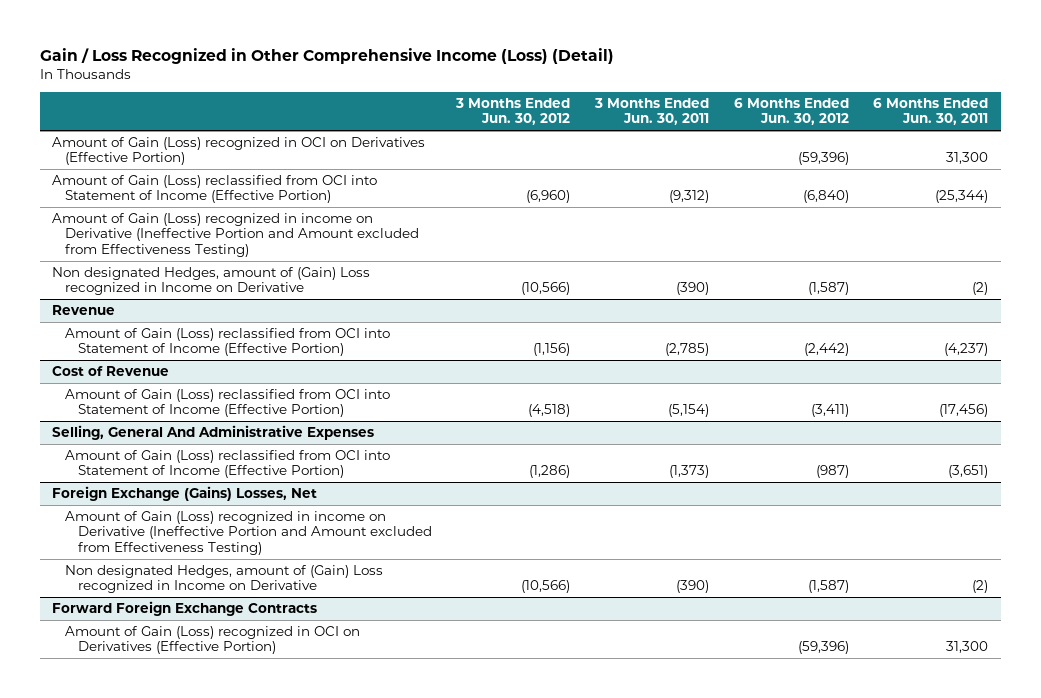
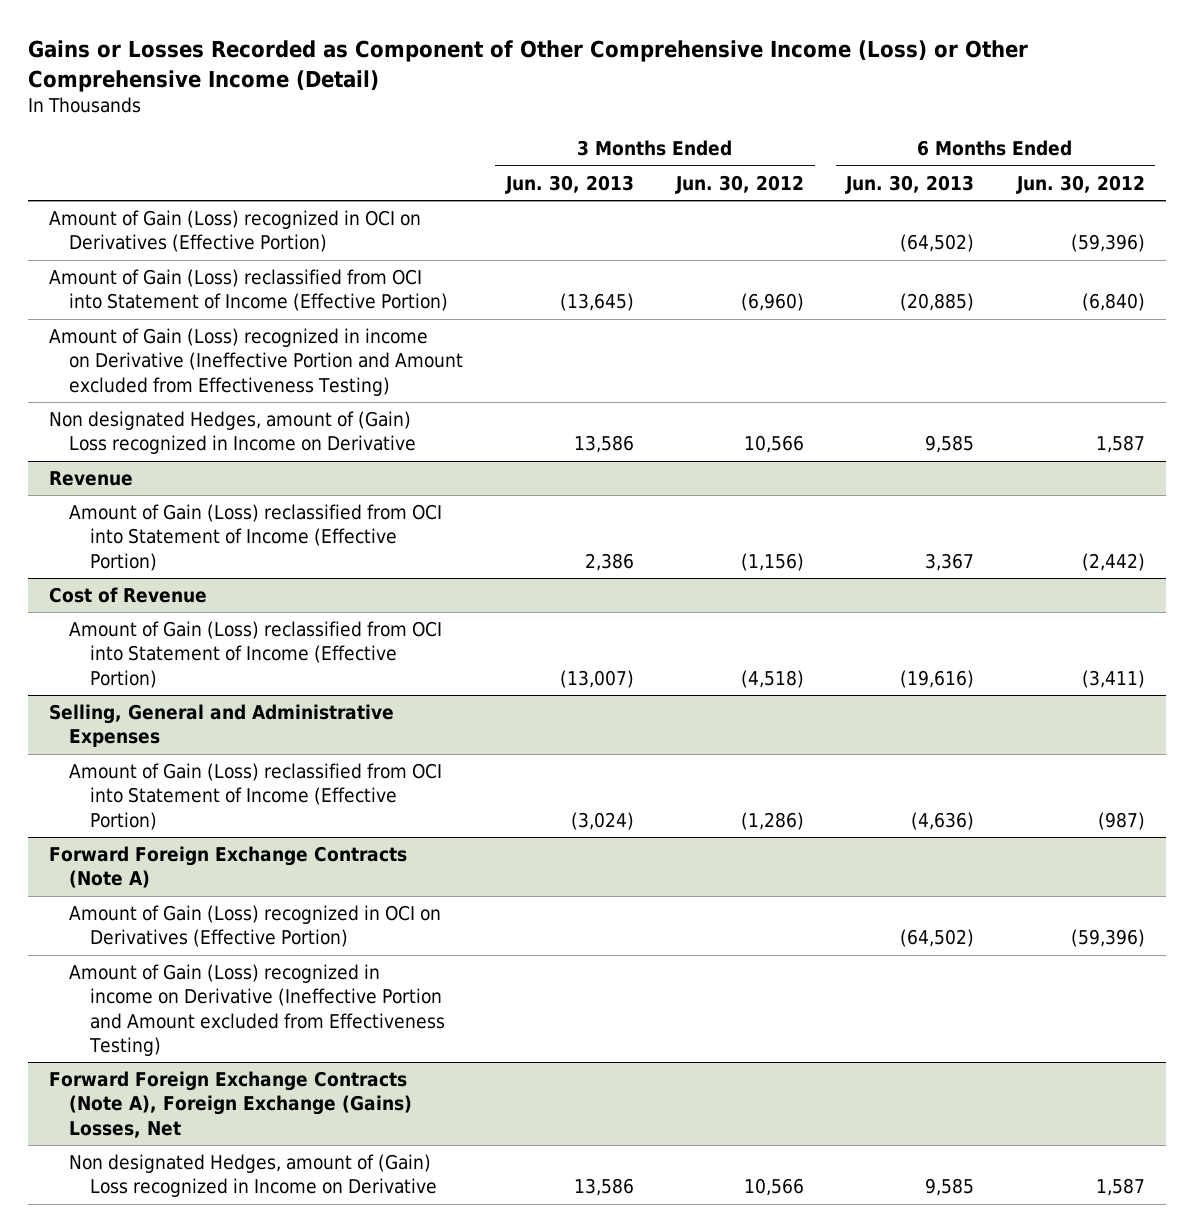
- Gain / Loss Recognized in Other Comprehensive Income (Loss) (Detail)
+ Gains or Losses Recorded as Component of Other Comprehensive Income (Loss) or Other Comprehensive Income (Detail)
- | 3 Months Ended Jun. 30, 2012 | 3 Months Ended Jun. 30, 2011 | 6 Months Ended Jun. 30, 2012 | 6 Months Ended Jun. 30, 2011
+ | 3 Months Ended Jun. 30, 2013 | 3 Months Ended Jun. 30, 2012 | 6 Months Ended Jun. 30, 2013 | 6 Months Ended Jun. 30, 2012
- Non designated Hedges, amount of (Gain) Loss recognized in Income on Derivative | (10,566) | (390) | (1,587) | (2)
+ Non designated Hedges, amount of (Gain) Loss recognized in Income on Derivative | 13,586 | 10,566 | 9,585 | 1,587
- Selling, General And Administrative Expenses
+ Selling, General and Administrative Expenses
- Foreign Exchange (Gains) Losses, Net
- Amount of Gain (Loss) recognized in income on Derivative (Ineffective Portion and Amount excluded from Effectiveness Testing)
- Non designated Hedges, amount of (Gain) Loss recognized in Income on Derivative | (10,566) | (390) | (1,587) | (2)
- Forward Foreign Exchange Contracts
+ Forward Foreign Exchange Contracts (Note A)
+ Amount of Gain (Loss) recognized in income on Derivative (Ineffective Portion and Amount excluded from Effectiveness Testing)
+ Forward Foreign Exchange Contracts (Note A), Foreign Exchange (Gains) Losses, Net
+ Non designated Hedges, amount of (Gain) Loss recognized in Income on Derivative | 13,586 | 10,566 | 9,585 | 1,587

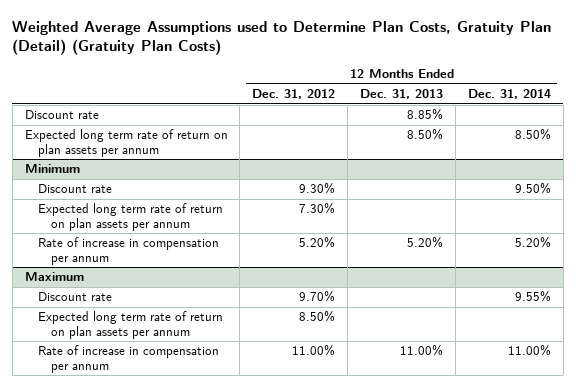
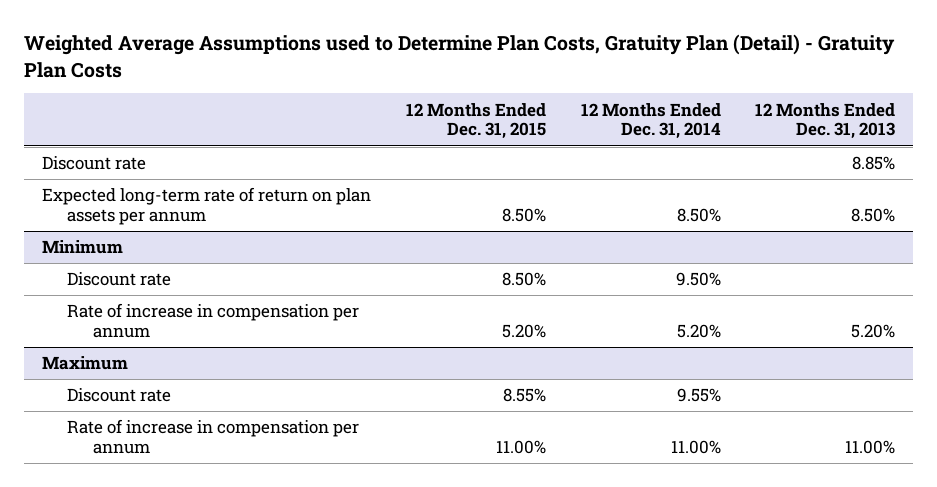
- Weighted Average Assumptions used to Determine Plan Costs, Gratuity Plan (Detail) (Gratuity Plan Costs)
+ Weighted Average Assumptions used to Determine Plan Costs, Gratuity Plan (Detail) - Gratuity Plan Costs
- | 12 Months Ended Dec. 31, 2012 | 12 Months Ended Dec. 31, 2013 | 12 Months Ended Dec. 31, 2014
+ | 12 Months Ended Dec. 31, 2015 | 12 Months Ended Dec. 31, 2014 | 12 Months Ended Dec. 31, 2013
- Expected long term rate of return on plan assets per annum | | 8.50% | 8.50%
+ Expected long-term rate of return on plan assets per annum | 8.50% | 8.50% | 8.50%
@ Minimum
- Expected long term rate of return on plan assets per annum | 7.30% | |
@ Maximum
- Expected long term rate of return on plan assets per annum | 8.50% | |

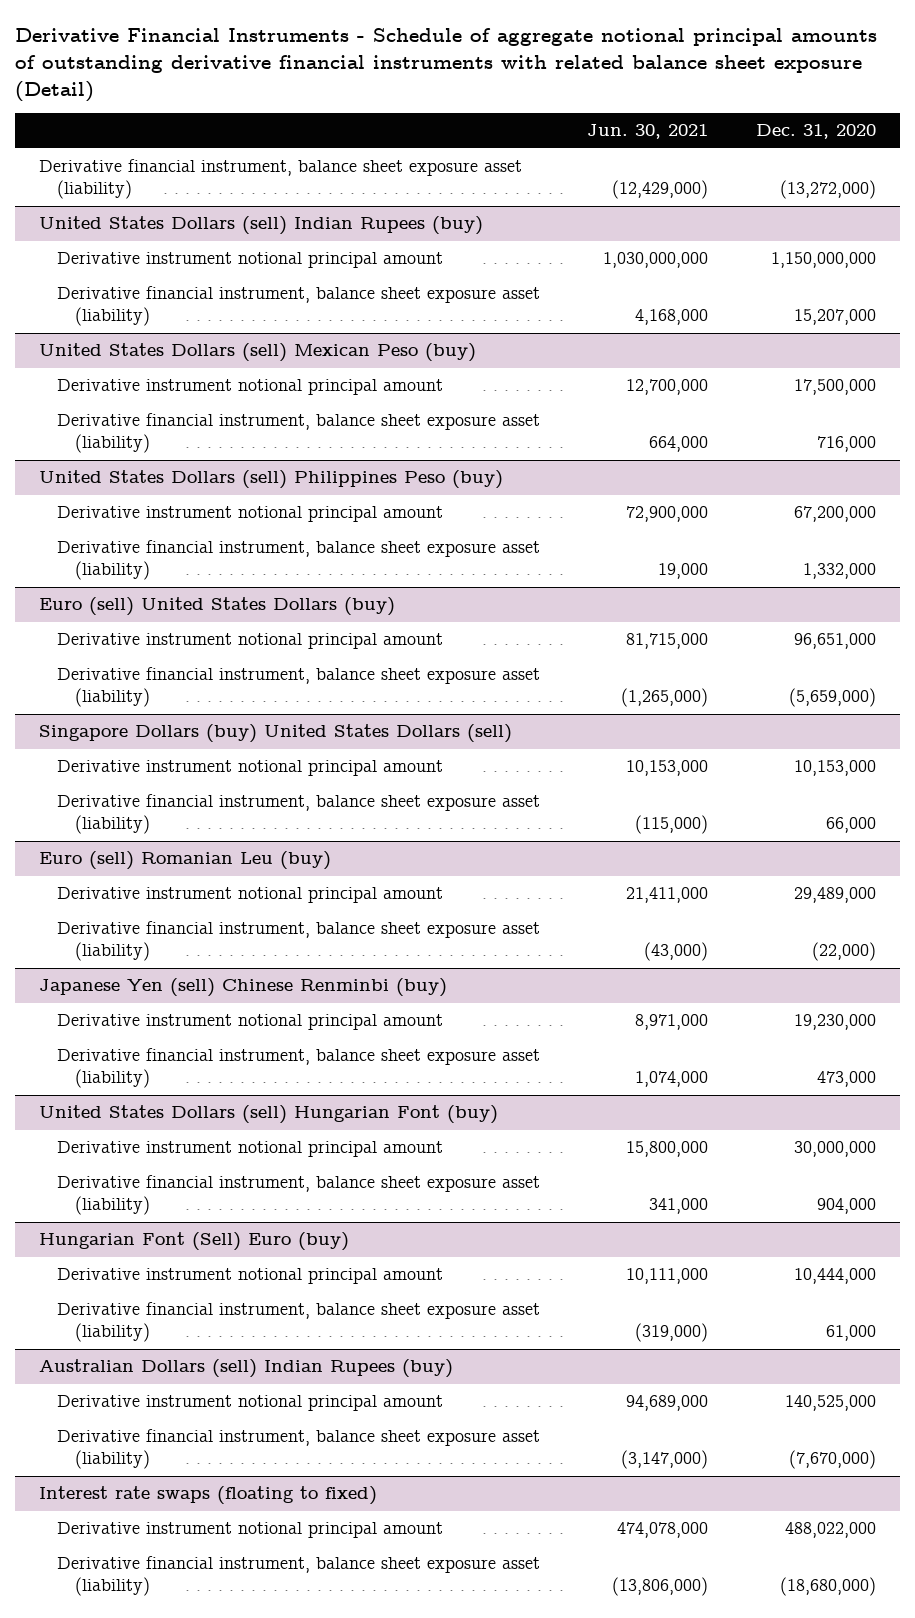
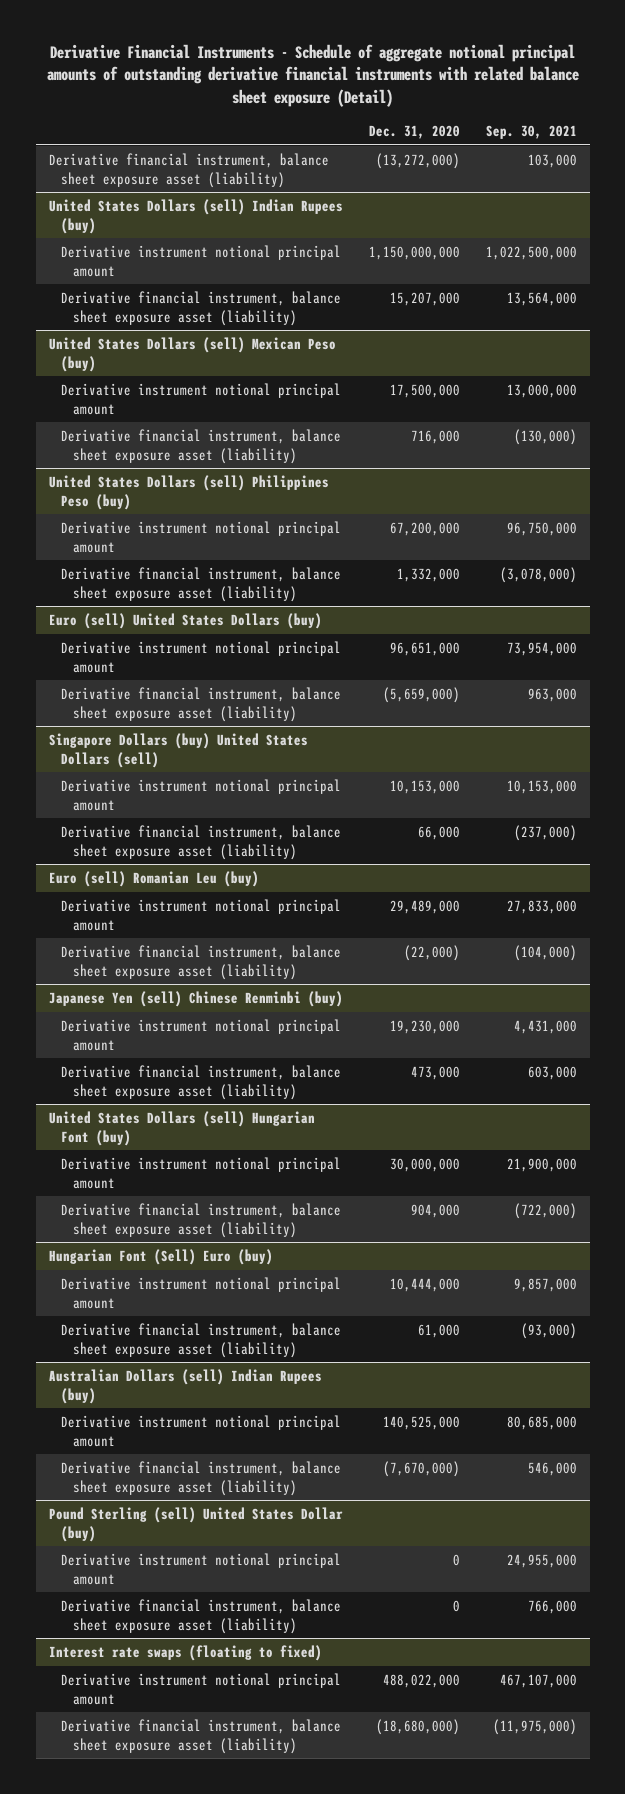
- | Jun. 30, 2021 | Dec. 31, 2020
+ | Dec. 31, 2020 | Sep. 30, 2021
+ Pound Sterling (sell) United States Dollar (buy)
+ Derivative instrument notional principal amount | 0 | 24,955,000
+ Derivative financial instrument, balance sheet exposure asset (liability) | 0 | 766,000

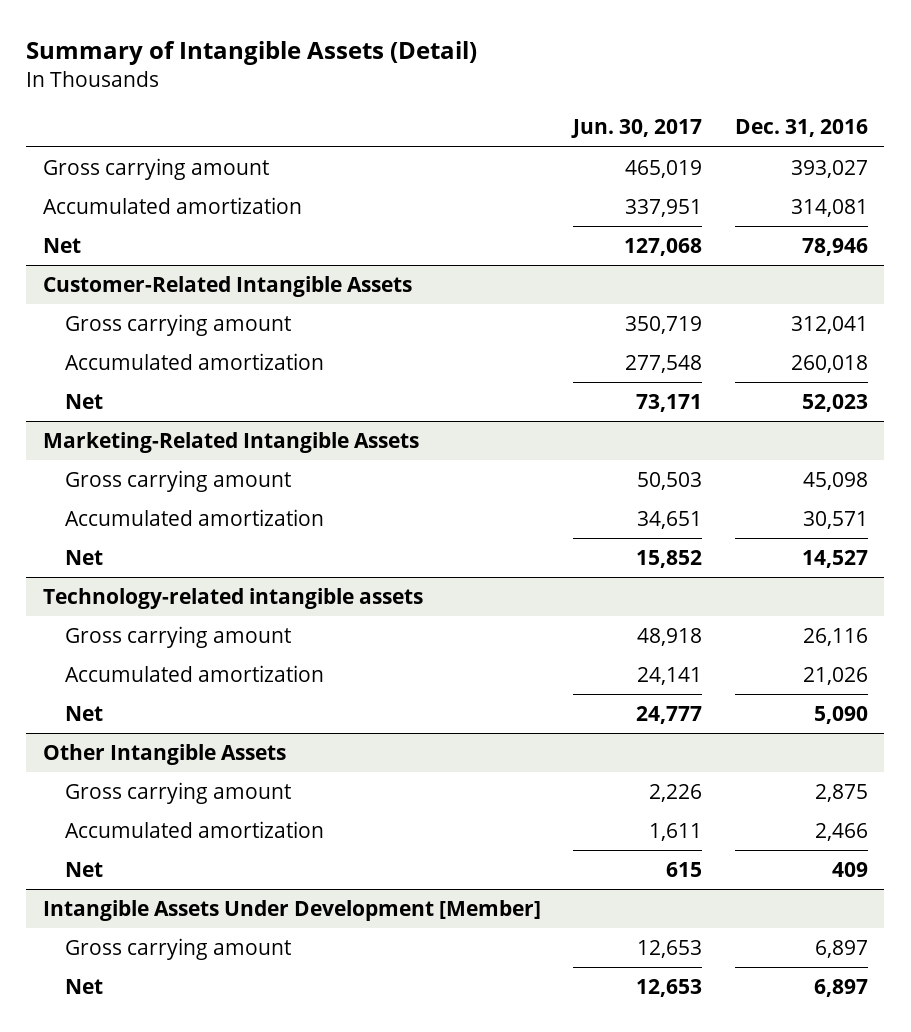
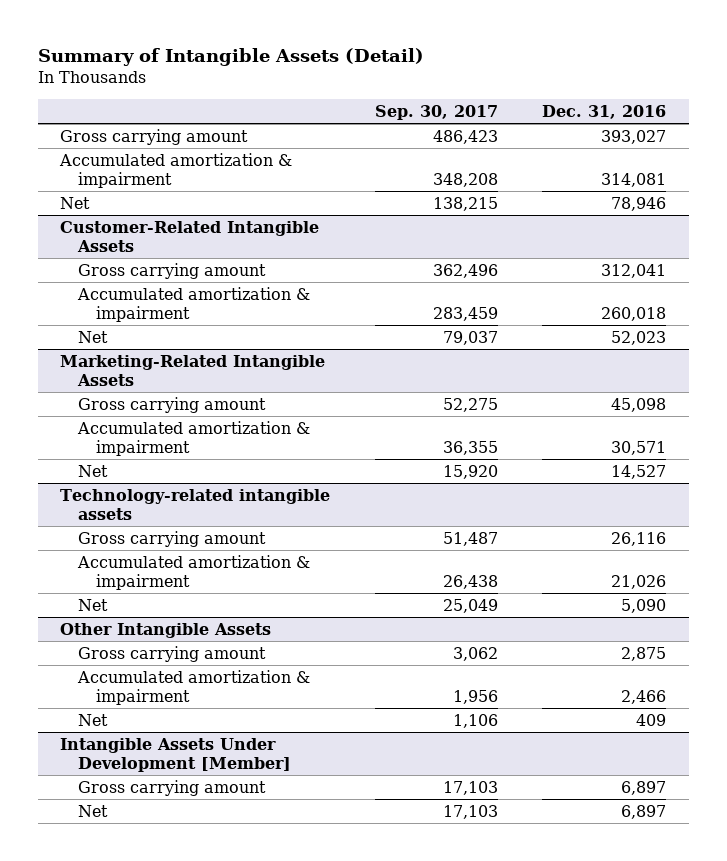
- | Jun. 30, 2017 | Dec. 31, 2016
+ | Sep. 30, 2017 | Dec. 31, 2016
- Accumulated amortization | 337,951 | 314,081
+ Accumulated amortization & impairment | 348,208 | 314,081
@ Customer-Related Intangible Assets
- Accumulated amortization | 277,548 | 260,018
+ Accumulated amortization & impairment | 283,459 | 260,018
@ Marketing-Related Intangible Assets
- Accumulated amortization | 34,651 | 30,571
+ Accumulated amortization & impairment | 36,355 | 30,571
@ Technology-related intangible assets
- Accumulated amortization | 24,141 | 21,026
+ Accumulated amortization & impairment | 26,438 | 21,026
@ Other Intangible Assets
- Accumulated amortization | 1,611 | 2,466
+ Accumulated amortization & impairment | 1,956 | 2,466

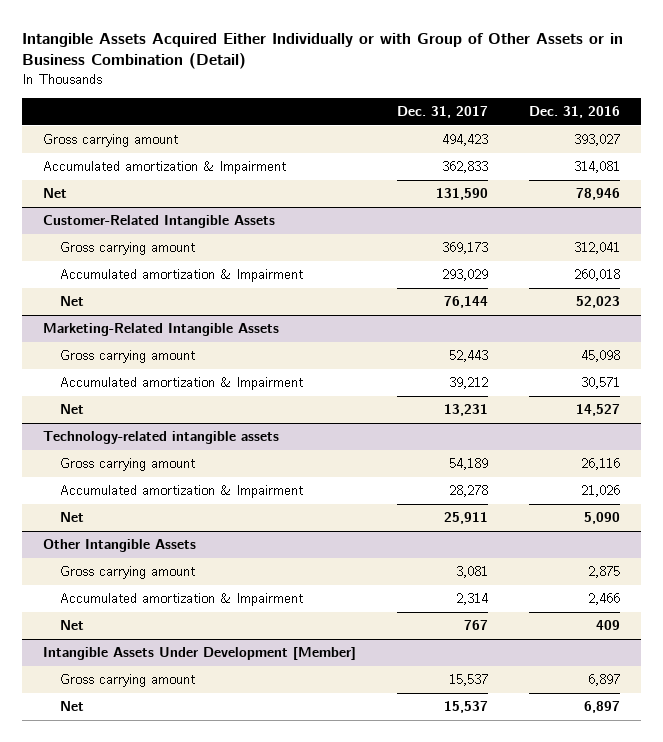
- Summary of Intangible Assets (Detail)
+ Intangible Assets Acquired Either Individually or with Group of Other Assets or in Business Combination (Detail)
- | Sep. 30, 2017 | Dec. 31, 2016
+ | Dec. 31, 2017 | Dec. 31, 2016
- Accumulated amortization & impairment | 348,208 | 314,081
+ Accumulated amortization & Impairment | 362,833 | 314,081
@ Customer-Related Intangible Assets
- Accumulated amortization & impairment | 283,459 | 260,018
+ Accumulated amortization & Impairment | 293,029 | 260,018
@ Marketing-Related Intangible Assets
- Accumulated amortization & impairment | 36,355 | 30,571
+ Accumulated amortization & Impairment | 39,212 | 30,571
@ Technology-related intangible assets
- Accumulated amortization & impairment | 26,438 | 21,026
+ Accumulated amortization & Impairment | 28,278 | 21,026
@ Other Intangible Assets
- Accumulated amortization & impairment | 1,956 | 2,466
+ Accumulated amortization & Impairment | 2,314 | 2,466

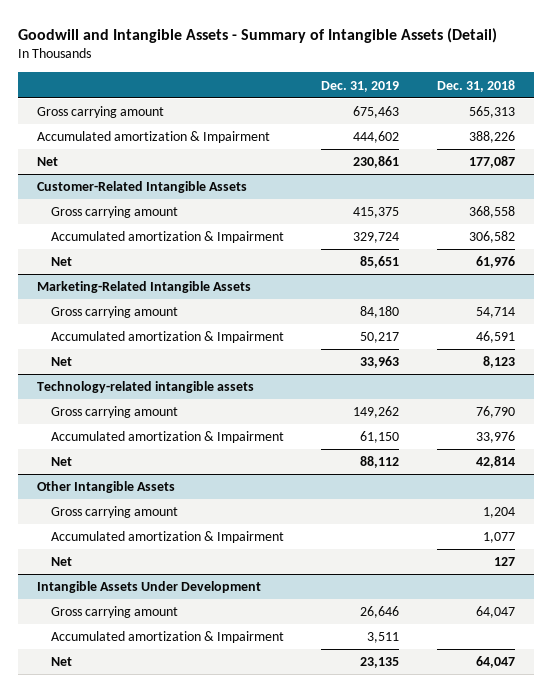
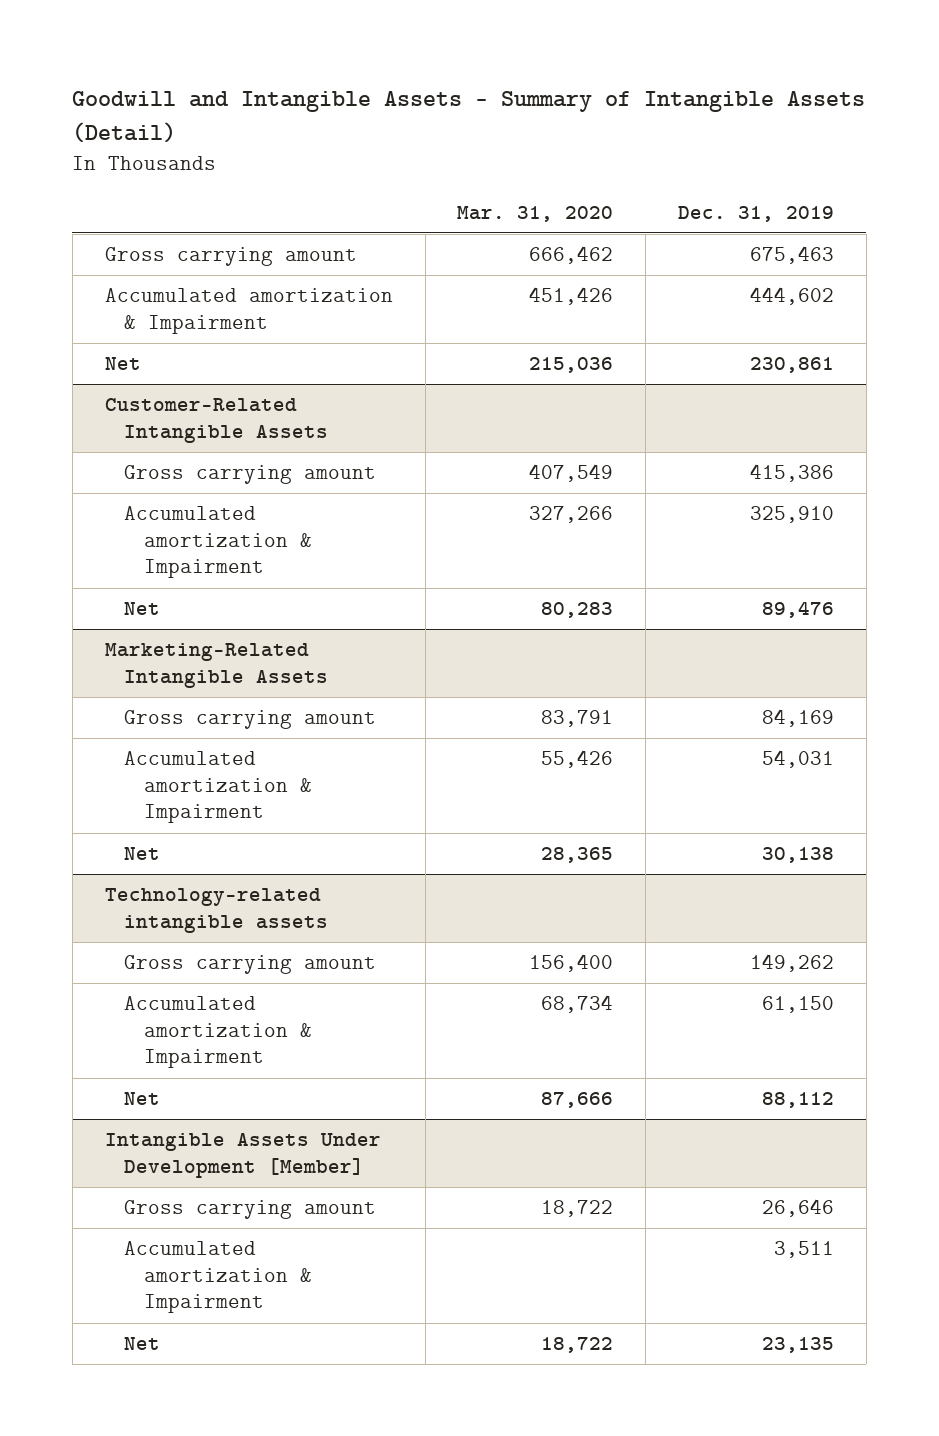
- | Dec. 31, 2019 | Dec. 31, 2018
+ | Mar. 31, 2020 | Dec. 31, 2019
@ Customer-Related Intangible Assets
- Gross carrying amount | 415,375 | 368,558
- Accumulated amortization & Impairment | 329,724 | 306,582
- Net | 85,651 | 61,976
+ Gross carrying amount | 407,549 | 415,386
+ Accumulated amortization & Impairment | 327,266 | 325,910
+ Net | 80,283 | 89,476
@ Marketing-Related Intangible Assets
- Gross carrying amount | 84,180 | 54,714
- Accumulated amortization & Impairment | 50,217 | 46,591
- Net | 33,963 | 8,123
+ Gross carrying amount | 83,791 | 84,169
+ Accumulated amortization & Impairment | 55,426 | 54,031
+ Net | 28,365 | 30,138
- Other Intangible Assets
- Gross carrying amount | | 1,204
- Accumulated amortization & Impairment | | 1,077
- Net | | 127
- Intangible Assets Under Development
+ Intangible Assets Under Development [Member]

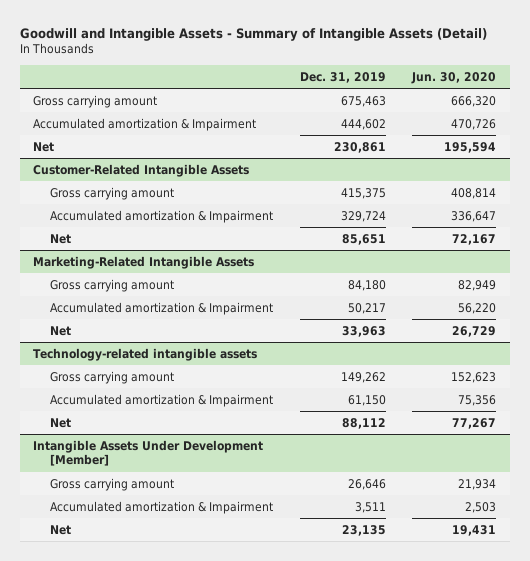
- | Mar. 31, 2020 | Dec. 31, 2019
+ | Dec. 31, 2019 | Jun. 30, 2020
@ Customer-Related Intangible Assets
- Gross carrying amount | 407,549 | 415,386
- Accumulated amortization & Impairment | 327,266 | 325,910
- Net | 80,283 | 89,476
+ Gross carrying amount | 415,375 | 408,814
+ Accumulated amortization & Impairment | 329,724 | 336,647
+ Net | 85,651 | 72,167
@ Marketing-Related Intangible Assets
- Gross carrying amount | 83,791 | 84,169
- Accumulated amortization & Impairment | 55,426 | 54,031
- Net | 28,365 | 30,138
+ Gross carrying amount | 84,180 | 82,949
+ Accumulated amortization & Impairment | 50,217 | 56,220
+ Net | 33,963 | 26,729

